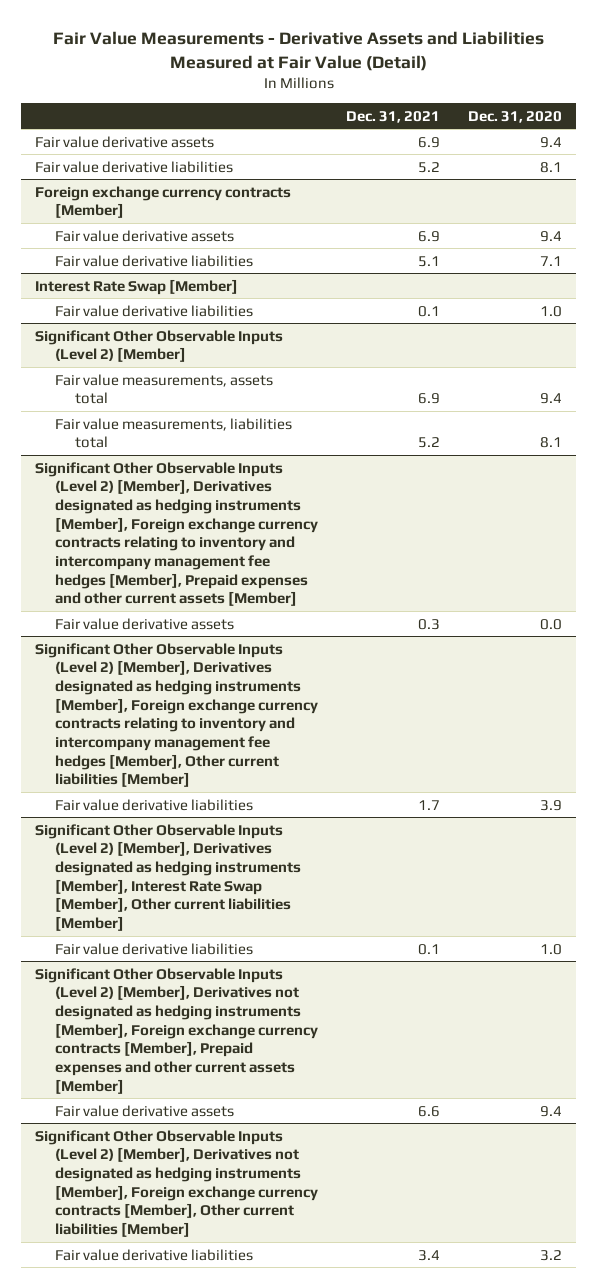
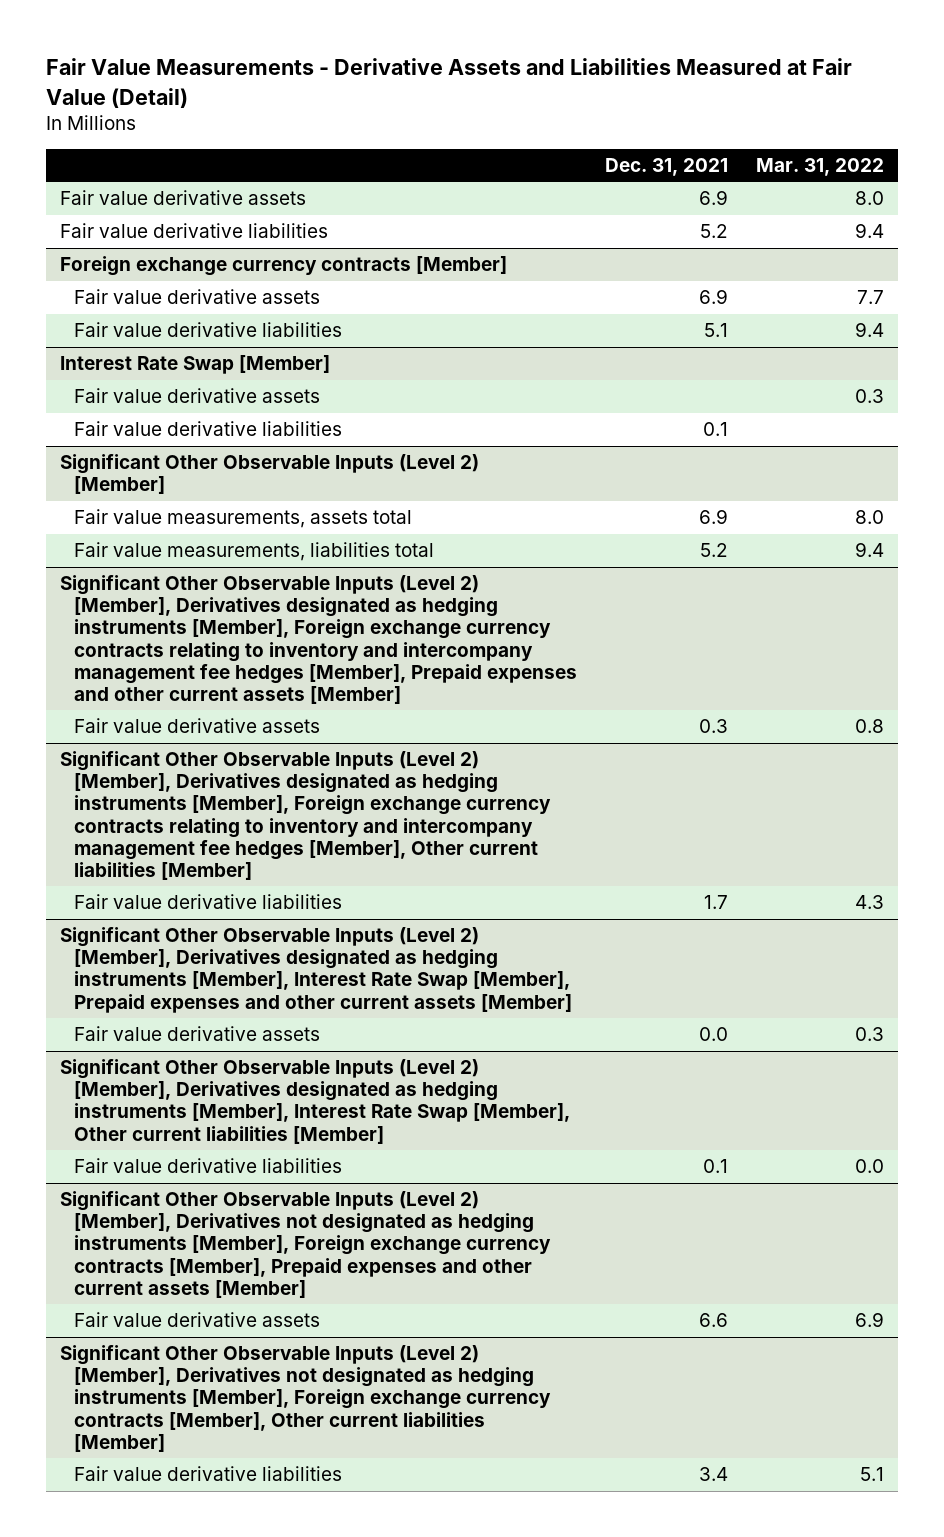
- | Dec. 31, 2021 | Dec. 31, 2020
+ | Dec. 31, 2021 | Mar. 31, 2022
@ Interest Rate Swap [Member]
+ Fair value derivative assets | | 0.3
+ Significant Other Observable Inputs (Level 2) [Member], Derivatives designated as hedging instruments [Member], Interest Rate Swap [Member], Prepaid expenses and other current assets [Member]
+ Fair value derivative assets | 0.0 | 0.3

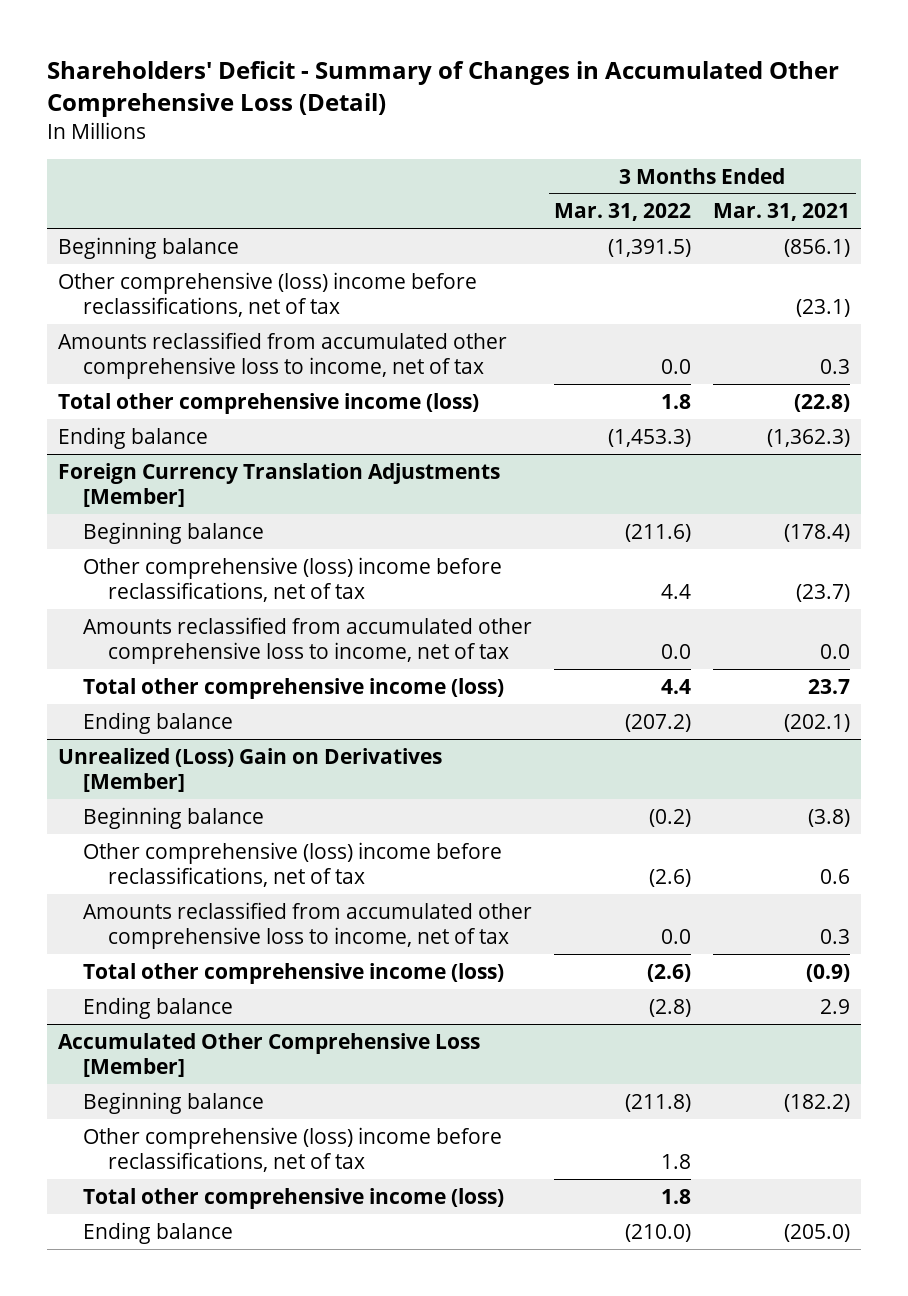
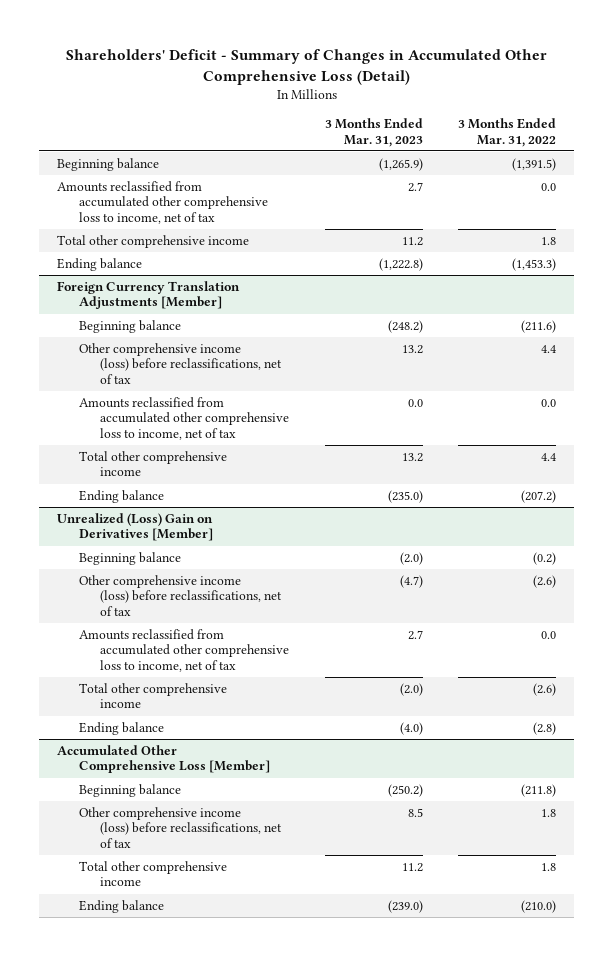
- | 3 Months Ended Mar. 31, 2022 | 3 Months Ended Mar. 31, 2021
+ | 3 Months Ended Mar. 31, 2023 | 3 Months Ended Mar. 31, 2022
- Other comprehensive (loss) income before reclassifications, net of tax | | (23.1)
- Total other comprehensive income (loss) | 1.8 | (22.8)
+ Total other comprehensive income | 11.2 | 1.8
@ Foreign Currency Translation Adjustments [Member]
- Other comprehensive (loss) income before reclassifications, net of tax | 4.4 | (23.7)
+ Other comprehensive income (loss) before reclassifications, net of tax | 13.2 | 4.4
- Total other comprehensive income (loss) | 4.4 | 23.7
+ Total other comprehensive income | 13.2 | 4.4
@ Unrealized (Loss) Gain on Derivatives [Member]
- Other comprehensive (loss) income before reclassifications, net of tax | (2.6) | 0.6
+ Other comprehensive income (loss) before reclassifications, net of tax | (4.7) | (2.6)
- Total other comprehensive income (loss) | (2.6) | (0.9)
+ Total other comprehensive income | (2.0) | (2.6)
@ Accumulated Other Comprehensive Loss [Member]
- Other comprehensive (loss) income before reclassifications, net of tax | 1.8 |
- Total other comprehensive income (loss) | 1.8 |
+ Other comprehensive income (loss) before reclassifications, net of tax | 8.5 | 1.8
+ Total other comprehensive income | 11.2 | 1.8

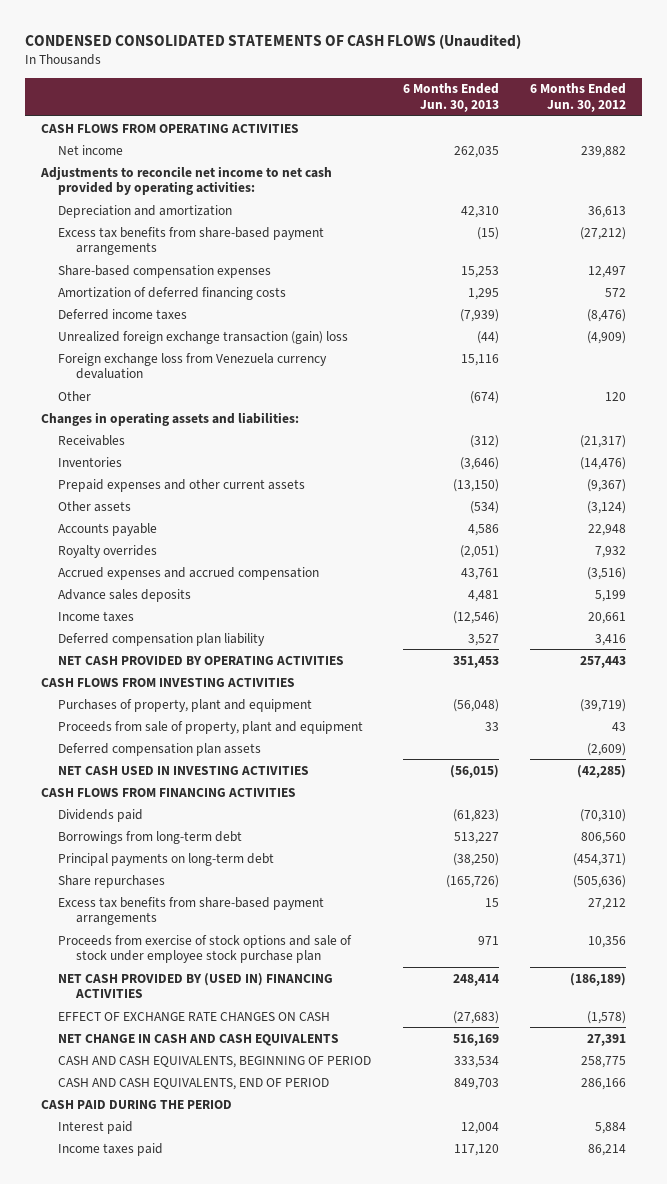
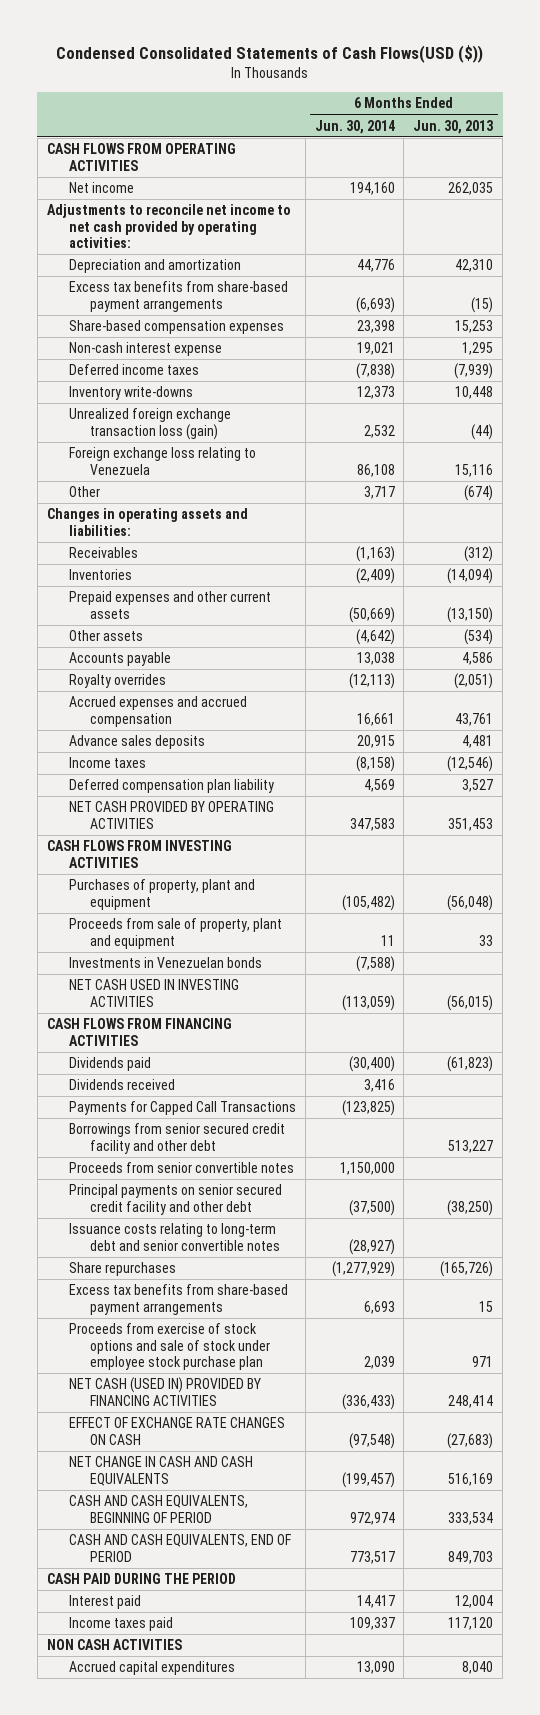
- CONDENSED CONSOLIDATED STATEMENTS OF CASH FLOWS (Unaudited)
+ Condensed Consolidated Statements of Cash Flows(USD ($))
- | 6 Months Ended Jun. 30, 2013 | 6 Months Ended Jun. 30, 2012
+ | 6 Months Ended Jun. 30, 2014 | 6 Months Ended Jun. 30, 2013
- Amortization of deferred financing costs | 1,295 | 572
+ Non-cash interest expense | 19,021 | 1,295
- Unrealized foreign exchange transaction (gain) loss | (44) | (4,909)
- Foreign exchange loss from Venezuela currency devaluation | 15,116 |
+ Inventory write-downs | 12,373 | 10,448
+ Unrealized foreign exchange transaction loss (gain) | 2,532 | (44)
+ Foreign exchange loss relating to Venezuela | 86,108 | 15,116
- Inventories | (3,646) | (14,476)
+ Inventories | (2,409) | (14,094)
- Deferred compensation plan assets | | (2,609)
+ Investments in Venezuelan bonds | (7,588) |
- Borrowings from long-term debt | 513,227 | 806,560
- Principal payments on long-term debt | (38,250) | (454,371)
+ Dividends received | 3,416 |
+ Payments for Capped Call Transactions | (123,825) |
+ Borrowings from senior secured credit facility and other debt | | 513,227
+ Proceeds from senior convertible notes | 1,150,000 |
+ Principal payments on senior secured credit facility and other debt | (37,500) | (38,250)
+ Issuance costs relating to long-term debt and senior convertible notes | (28,927) |
- NET CASH PROVIDED BY (USED IN) FINANCING ACTIVITIES | 248,414 | (186,189)
+ NET CASH (USED IN) PROVIDED BY FINANCING ACTIVITIES | (336,433) | 248,414
+ NON CASH ACTIVITIES
+ Accrued capital expenditures | 13,090 | 8,040

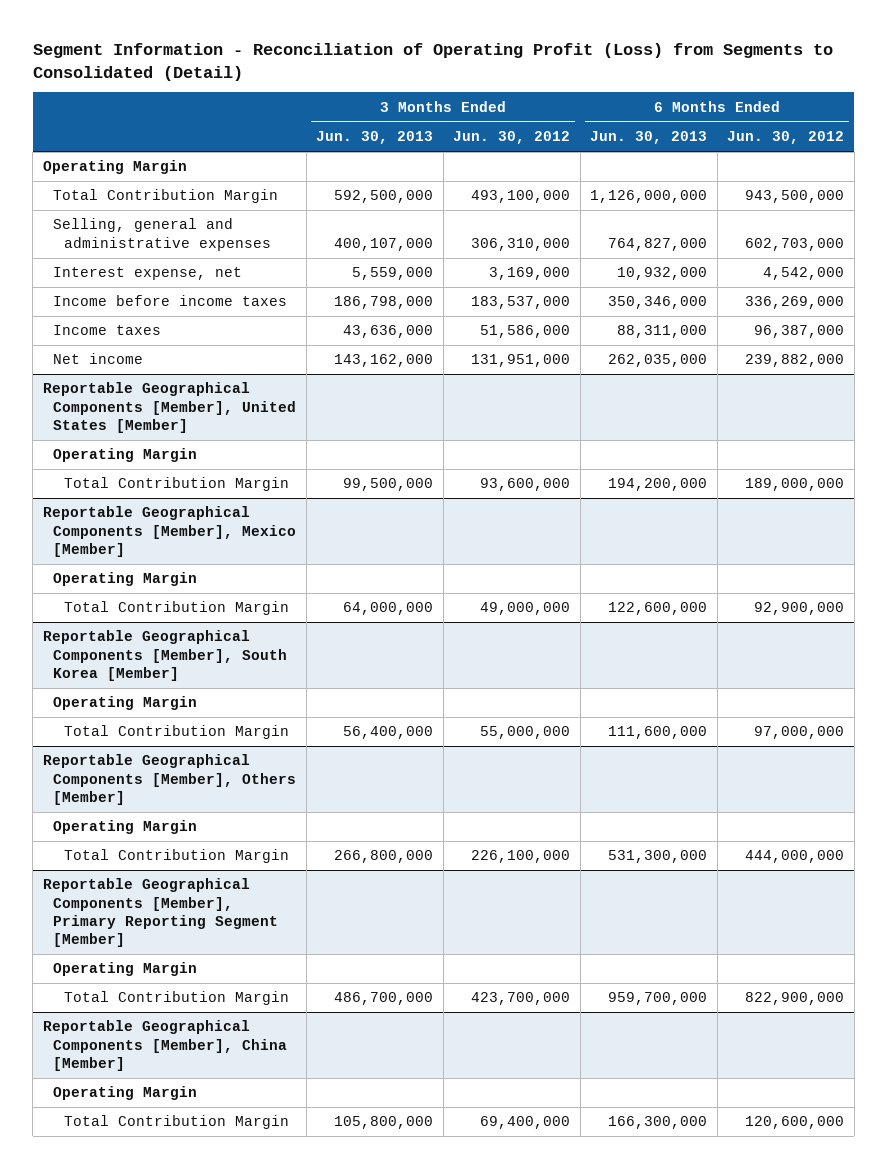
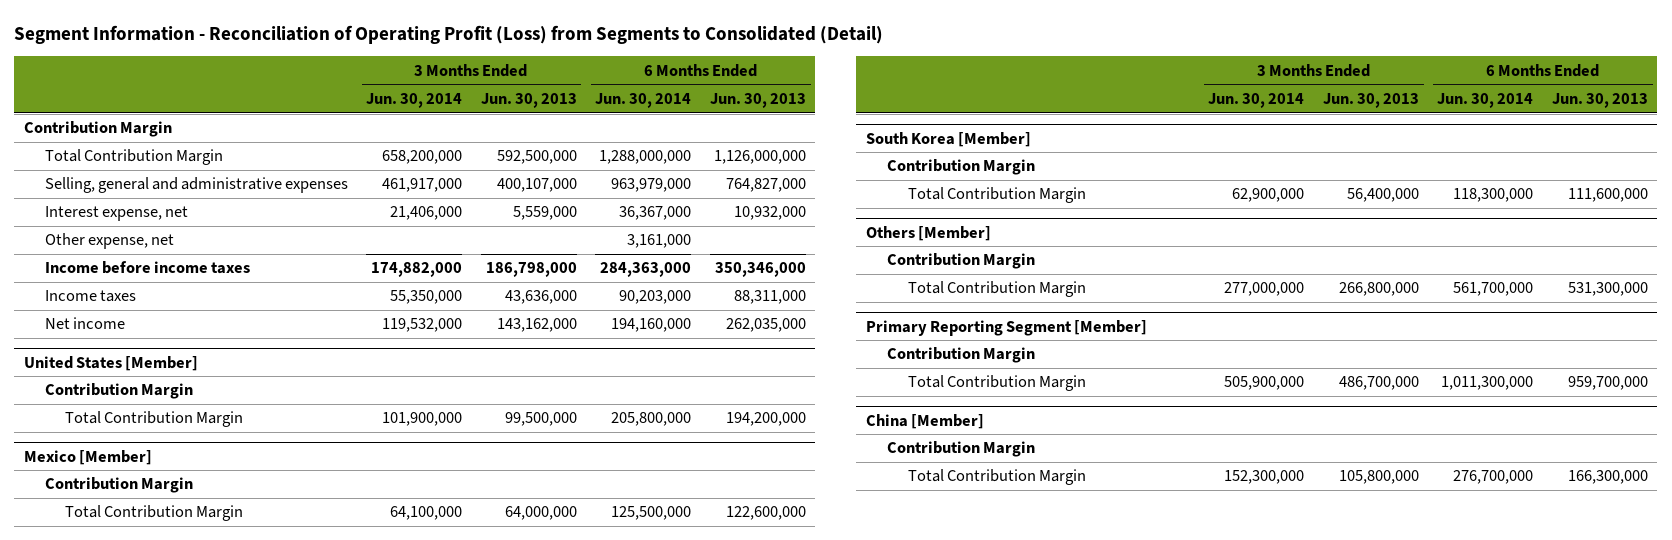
- | 3 Months Ended Jun. 30, 2013 | 3 Months Ended Jun. 30, 2012 | 6 Months Ended Jun. 30, 2013 | 6 Months Ended Jun. 30, 2012
+ | 3 Months Ended Jun. 30, 2014 | 3 Months Ended Jun. 30, 2013 | 6 Months Ended Jun. 30, 2014 | 6 Months Ended Jun. 30, 2013
- Operating Margin
+ Contribution Margin
+ Other expense, net | | | 3,161,000 |
- Reportable Geographical Components [Member], United States [Member]
- Operating Margin
+ United States [Member]
+ Contribution Margin
- Reportable Geographical Components [Member], Mexico [Member]
- Operating Margin
+ Mexico [Member]
+ Contribution Margin
- Reportable Geographical Components [Member], South Korea [Member]
- Operating Margin
+ South Korea [Member]
+ Contribution Margin
- Reportable Geographical Components [Member], Others [Member]
- Operating Margin
+ Others [Member]
+ Contribution Margin
- Reportable Geographical Components [Member], Primary Reporting Segment [Member]
- Operating Margin
+ Primary Reporting Segment [Member]
+ Contribution Margin
- Reportable Geographical Components [Member], China [Member]
- Operating Margin
+ China [Member]
+ Contribution Margin

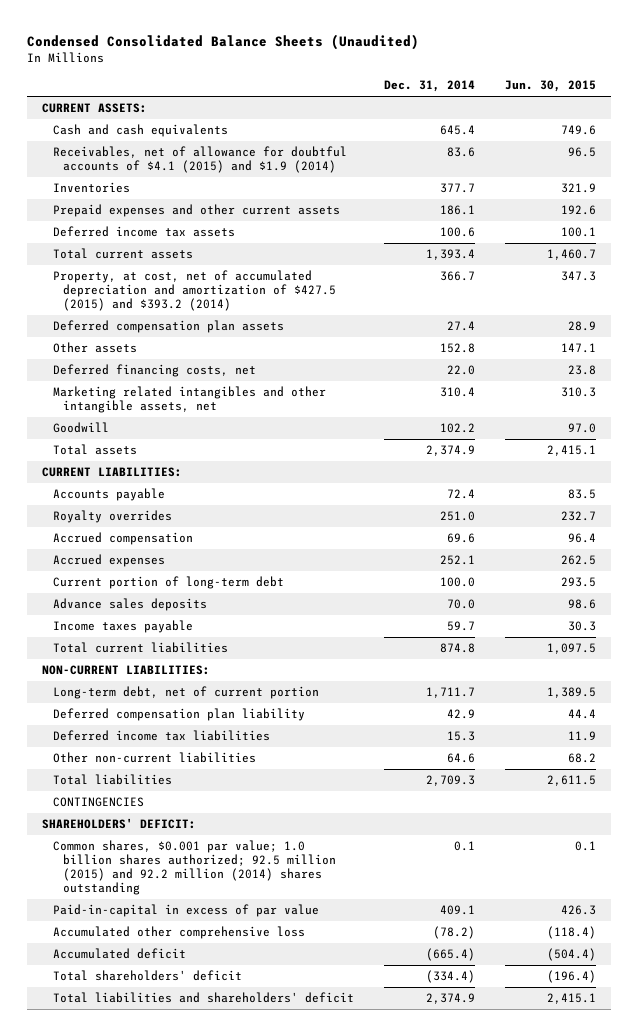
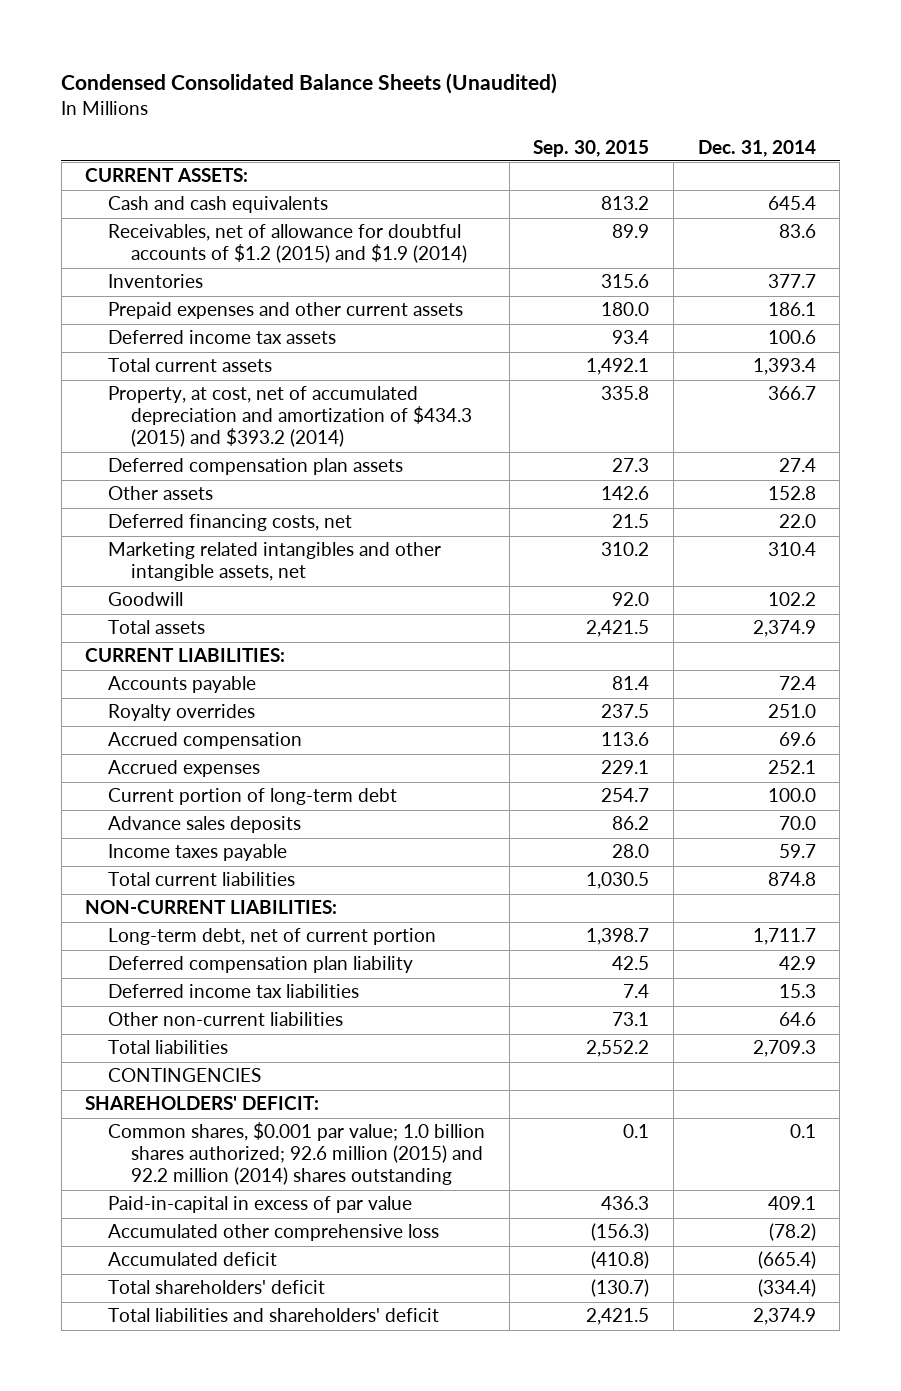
- | Dec. 31, 2014 | Jun. 30, 2015
+ | Sep. 30, 2015 | Dec. 31, 2014
- Receivables, net of allowance for doubtful accounts of $4.1 (2015) and $1.9 (2014) | 83.6 | 96.5
+ Receivables, net of allowance for doubtful accounts of $1.2 (2015) and $1.9 (2014) | 89.9 | 83.6
- Property, at cost, net of accumulated depreciation and amortization of $427.5 (2015) and $393.2 (2014) | 366.7 | 347.3
+ Property, at cost, net of accumulated depreciation and amortization of $434.3 (2015) and $393.2 (2014) | 335.8 | 366.7
- Common shares, $0.001 par value; 1.0 billion shares authorized; 92.5 million (2015) and 92.2 million (2014) shares outstanding | 0.1 | 0.1
+ Common shares, $0.001 par value; 1.0 billion shares authorized; 92.6 million (2015) and 92.2 million (2014) shares outstanding | 0.1 | 0.1

